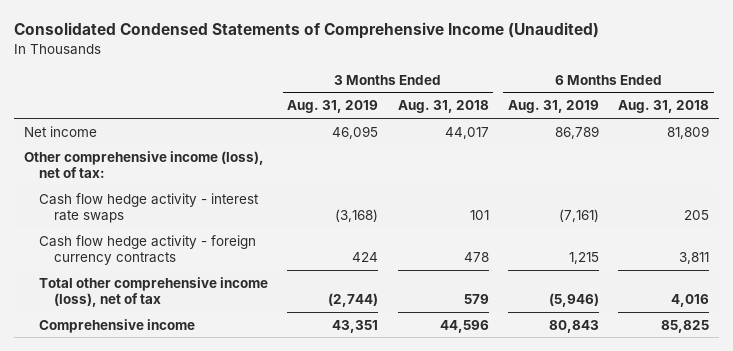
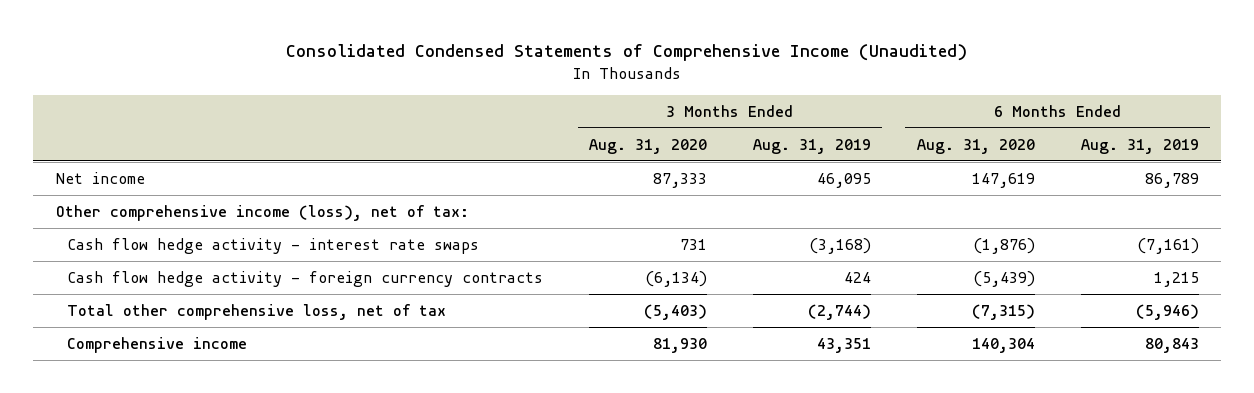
- | 3 Months Ended Aug. 31, 2019 | 3 Months Ended Aug. 31, 2018 | 6 Months Ended Aug. 31, 2019 | 6 Months Ended Aug. 31, 2018
+ | 3 Months Ended Aug. 31, 2020 | 3 Months Ended Aug. 31, 2019 | 6 Months Ended Aug. 31, 2020 | 6 Months Ended Aug. 31, 2019
- Total other comprehensive income (loss), net of tax | (2,744) | 579 | (5,946) | 4,016
+ Total other comprehensive loss, net of tax | (5,403) | (2,744) | (7,315) | (5,946)

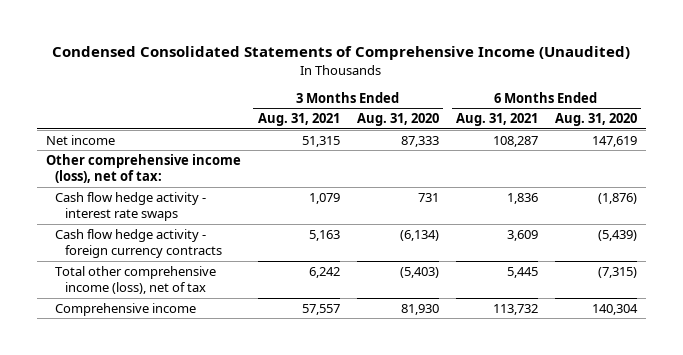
- Consolidated Condensed Statements of Comprehensive Income (Unaudited)
+ Condensed Consolidated Statements of Comprehensive Income (Unaudited)
- | 3 Months Ended Aug. 31, 2020 | 3 Months Ended Aug. 31, 2019 | 6 Months Ended Aug. 31, 2020 | 6 Months Ended Aug. 31, 2019
+ | 3 Months Ended Aug. 31, 2021 | 3 Months Ended Aug. 31, 2020 | 6 Months Ended Aug. 31, 2021 | 6 Months Ended Aug. 31, 2020
- Total other comprehensive loss, net of tax | (5,403) | (2,744) | (7,315) | (5,946)
+ Total other comprehensive income (loss), net of tax | 6,242 | (5,403) | 5,445 | (7,315)

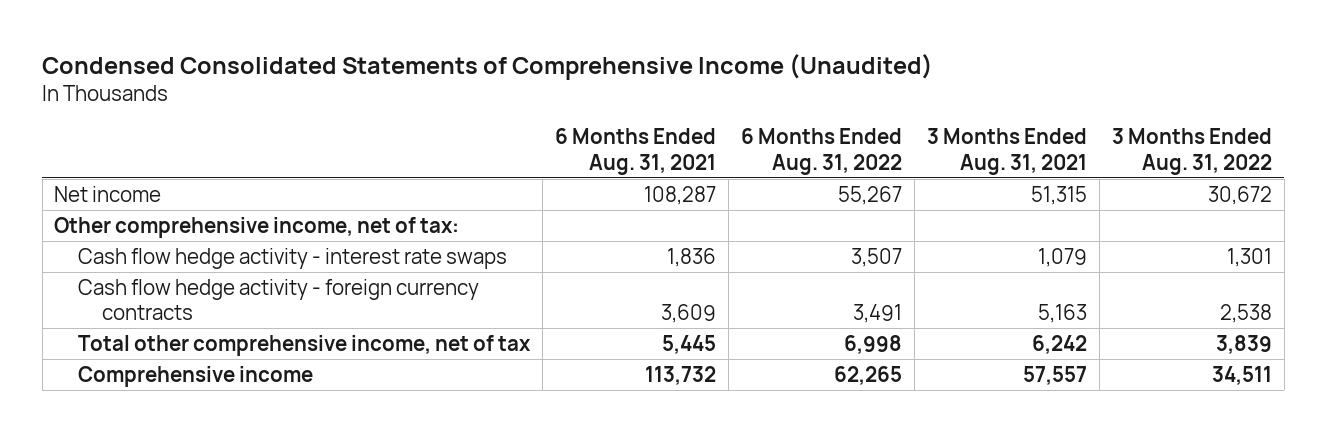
- | 3 Months Ended Aug. 31, 2021 | 3 Months Ended Aug. 31, 2020 | 6 Months Ended Aug. 31, 2021 | 6 Months Ended Aug. 31, 2020
+ | 6 Months Ended Aug. 31, 2021 | 6 Months Ended Aug. 31, 2022 | 3 Months Ended Aug. 31, 2021 | 3 Months Ended Aug. 31, 2022
- Other comprehensive income (loss), net of tax:
+ Other comprehensive income, net of tax:
- Total other comprehensive income (loss), net of tax | 6,242 | (5,403) | 5,445 | (7,315)
+ Total other comprehensive income, net of tax | 5,445 | 6,998 | 6,242 | 3,839

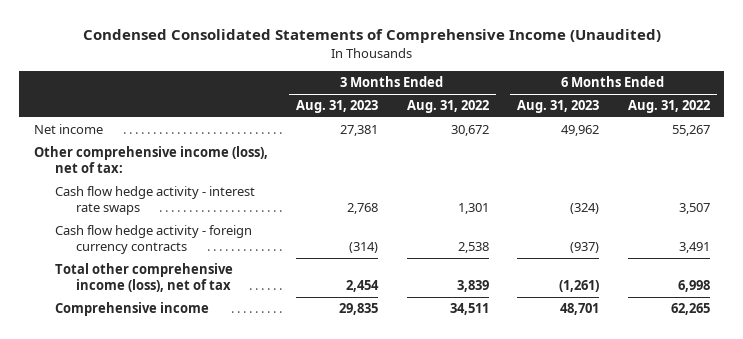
- | 6 Months Ended Aug. 31, 2021 | 6 Months Ended Aug. 31, 2022 | 3 Months Ended Aug. 31, 2021 | 3 Months Ended Aug. 31, 2022
+ | 3 Months Ended Aug. 31, 2023 | 3 Months Ended Aug. 31, 2022 | 6 Months Ended Aug. 31, 2023 | 6 Months Ended Aug. 31, 2022
- Other comprehensive income, net of tax:
+ Other comprehensive income (loss), net of tax:
- Total other comprehensive income, net of tax | 5,445 | 6,998 | 6,242 | 3,839
+ Total other comprehensive income (loss), net of tax | 2,454 | 3,839 | (1,261) | 6,998

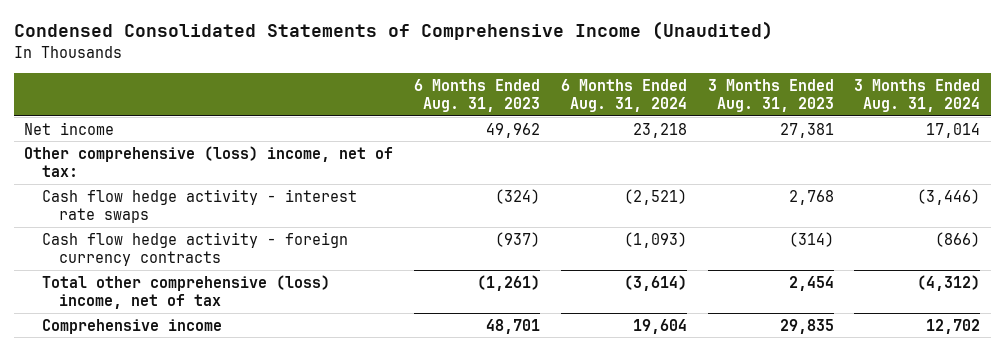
- | 3 Months Ended Aug. 31, 2023 | 3 Months Ended Aug. 31, 2022 | 6 Months Ended Aug. 31, 2023 | 6 Months Ended Aug. 31, 2022
+ | 6 Months Ended Aug. 31, 2023 | 6 Months Ended Aug. 31, 2024 | 3 Months Ended Aug. 31, 2023 | 3 Months Ended Aug. 31, 2024
- Other comprehensive income (loss), net of tax:
+ Other comprehensive (loss) income, net of tax:
- Total other comprehensive income (loss), net of tax | 2,454 | 3,839 | (1,261) | 6,998
+ Total other comprehensive (loss) income, net of tax | (1,261) | (3,614) | 2,454 | (4,312)

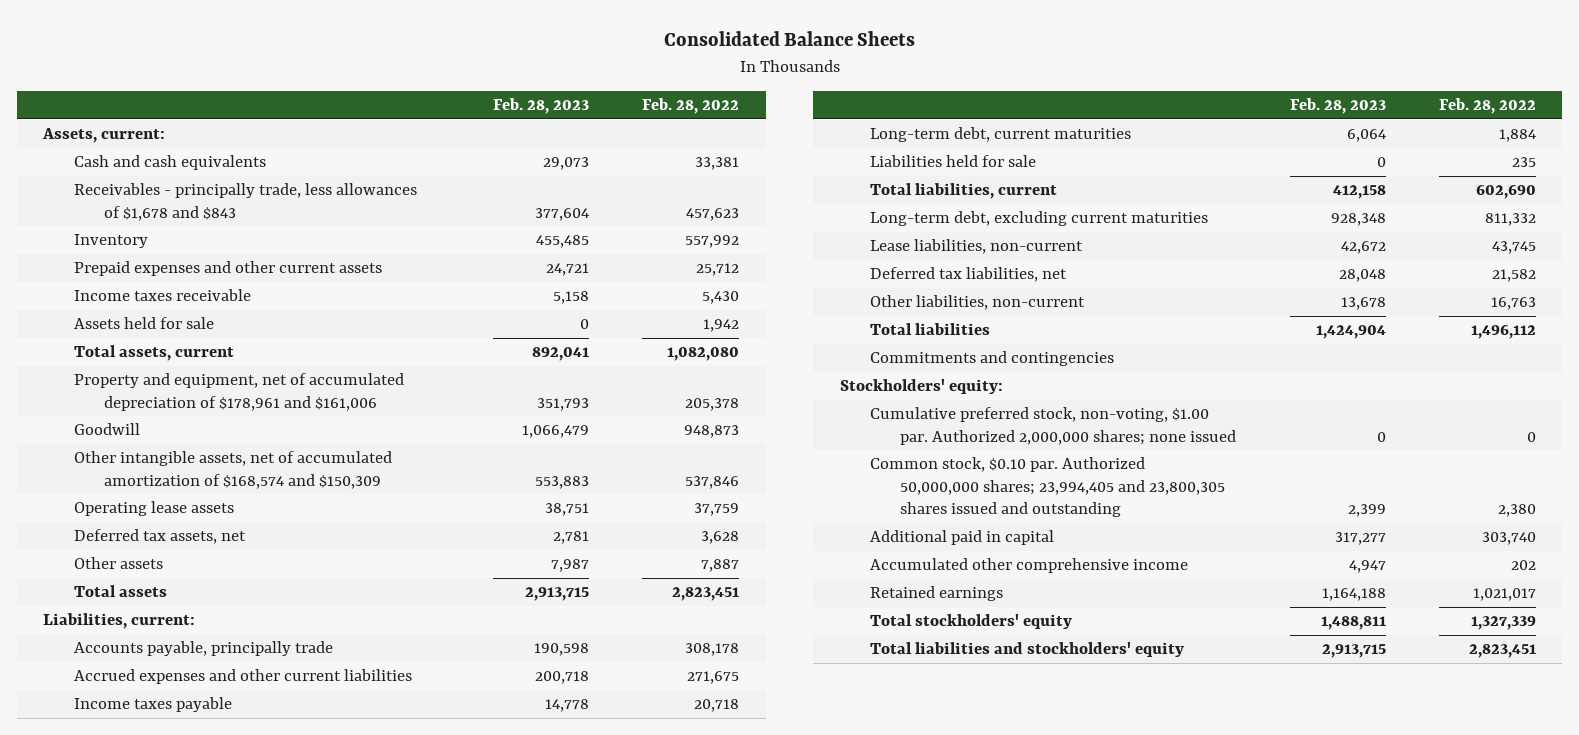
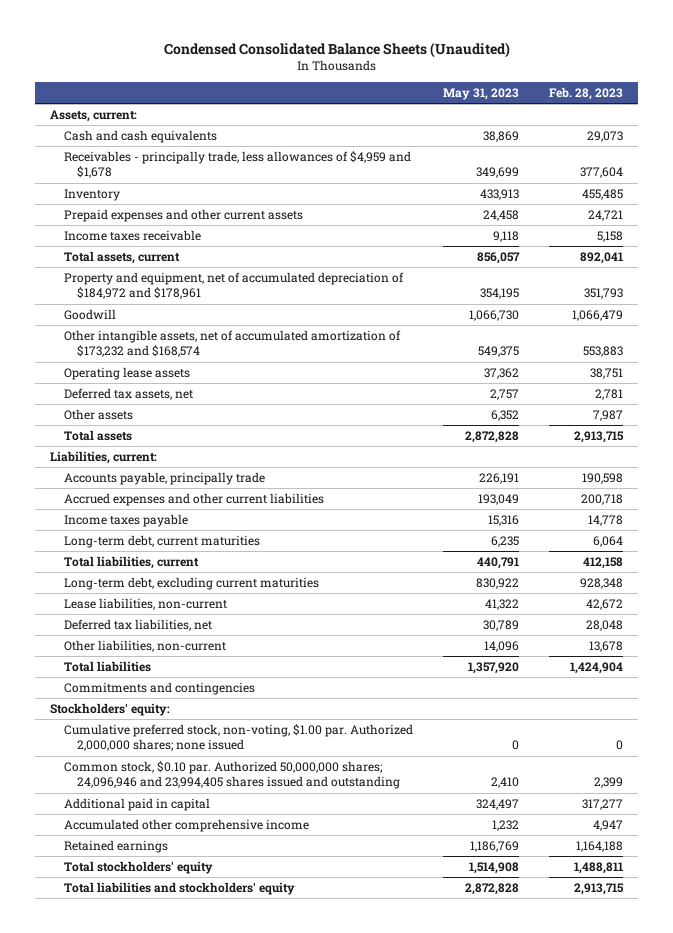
- Consolidated Balance Sheets
+ Condensed Consolidated Balance Sheets (Unaudited)
- | Feb. 28, 2023 | Feb. 28, 2022
+ | May 31, 2023 | Feb. 28, 2023
- Receivables - principally trade, less allowances of $1,678 and $843 | 377,604 | 457,623
+ Receivables - principally trade, less allowances of $4,959 and $1,678 | 349,699 | 377,604
- Assets held for sale | 0 | 1,942
- Property and equipment, net of accumulated depreciation of $178,961 and $161,006 | 351,793 | 205,378
+ Property and equipment, net of accumulated depreciation of $184,972 and $178,961 | 354,195 | 351,793
- Other intangible assets, net of accumulated amortization of $168,574 and $150,309 | 553,883 | 537,846
+ Other intangible assets, net of accumulated amortization of $173,232 and $168,574 | 549,375 | 553,883
- Liabilities held for sale | 0 | 235
- Common stock, $0.10 par. Authorized 50,000,000 shares; 23,994,405 and 23,800,305 shares issued and outstanding | 2,399 | 2,380
+ Common stock, $0.10 par. Authorized 50,000,000 shares; 24,096,946 and 23,994,405 shares issued and outstanding | 2,410 | 2,399

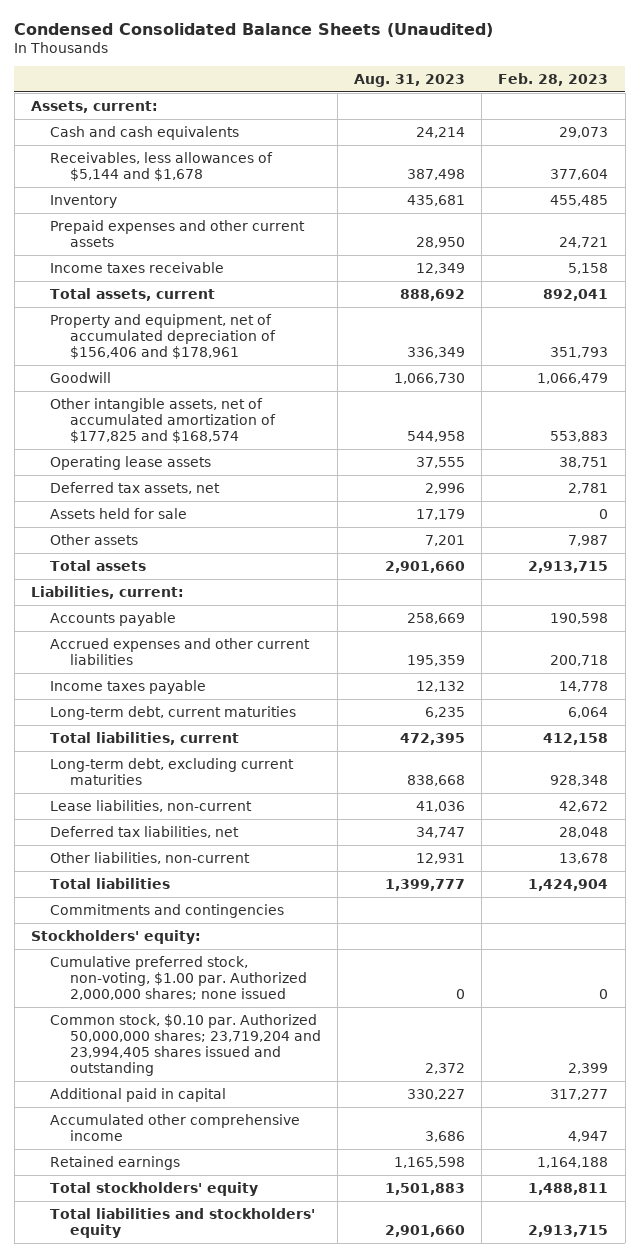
- | May 31, 2023 | Feb. 28, 2023
+ | Aug. 31, 2023 | Feb. 28, 2023
- Receivables - principally trade, less allowances of $4,959 and $1,678 | 349,699 | 377,604
+ Receivables, less allowances of $5,144 and $1,678 | 387,498 | 377,604
- Property and equipment, net of accumulated depreciation of $184,972 and $178,961 | 354,195 | 351,793
+ Property and equipment, net of accumulated depreciation of $156,406 and $178,961 | 336,349 | 351,793
- Other intangible assets, net of accumulated amortization of $173,232 and $168,574 | 549,375 | 553,883
+ Other intangible assets, net of accumulated amortization of $177,825 and $168,574 | 544,958 | 553,883
+ Assets held for sale | 17,179 | 0
- Accounts payable, principally trade | 226,191 | 190,598
+ Accounts payable | 258,669 | 190,598
- Common stock, $0.10 par. Authorized 50,000,000 shares; 24,096,946 and 23,994,405 shares issued and outstanding | 2,410 | 2,399
+ Common stock, $0.10 par. Authorized 50,000,000 shares; 23,719,204 and 23,994,405 shares issued and outstanding | 2,372 | 2,399

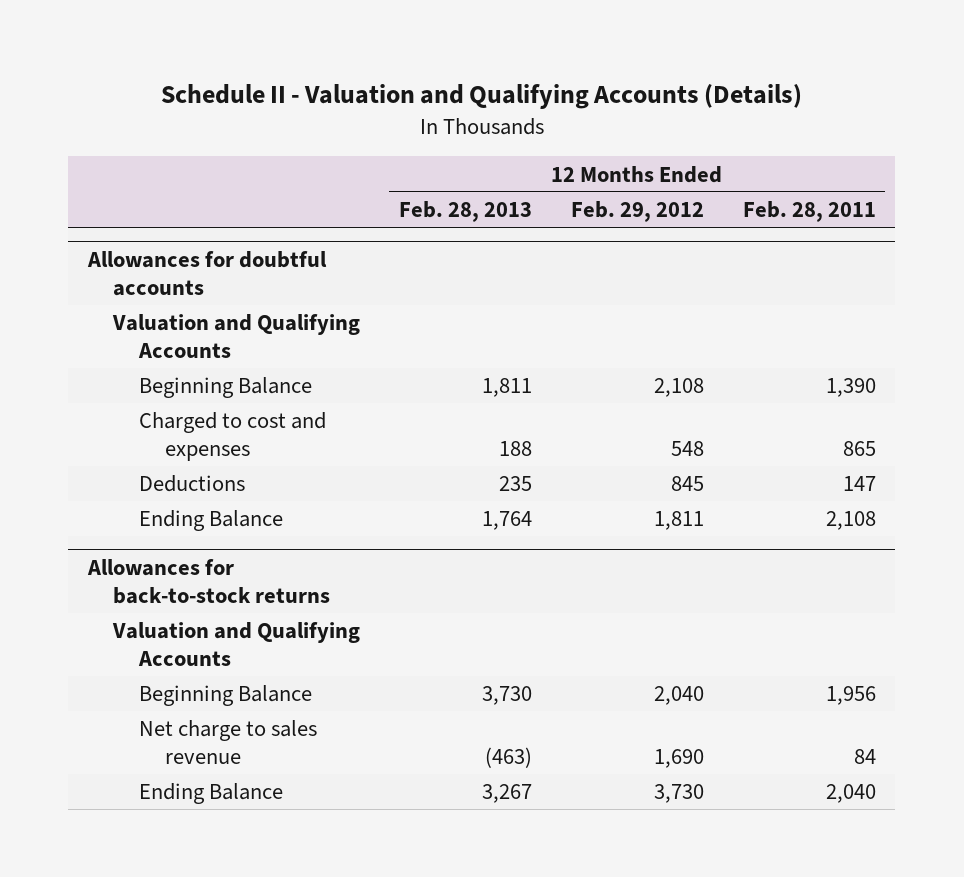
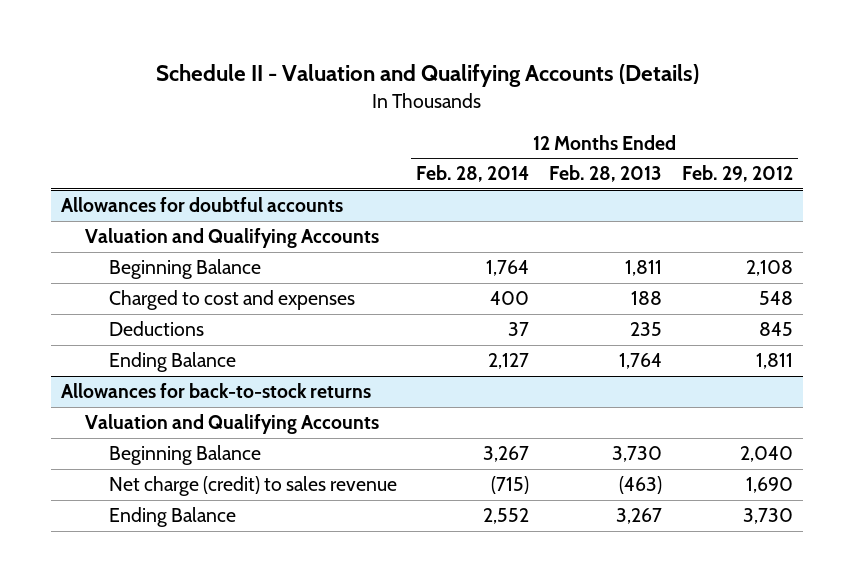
- | 12 Months Ended Feb. 28, 2013 | 12 Months Ended Feb. 29, 2012 | 12 Months Ended Feb. 28, 2011
+ | 12 Months Ended Feb. 28, 2014 | 12 Months Ended Feb. 28, 2013 | 12 Months Ended Feb. 29, 2012
@ Allowances for back-to-stock returns
- Net charge to sales revenue | (463) | 1,690 | 84
+ Net charge (credit) to sales revenue | (715) | (463) | 1,690

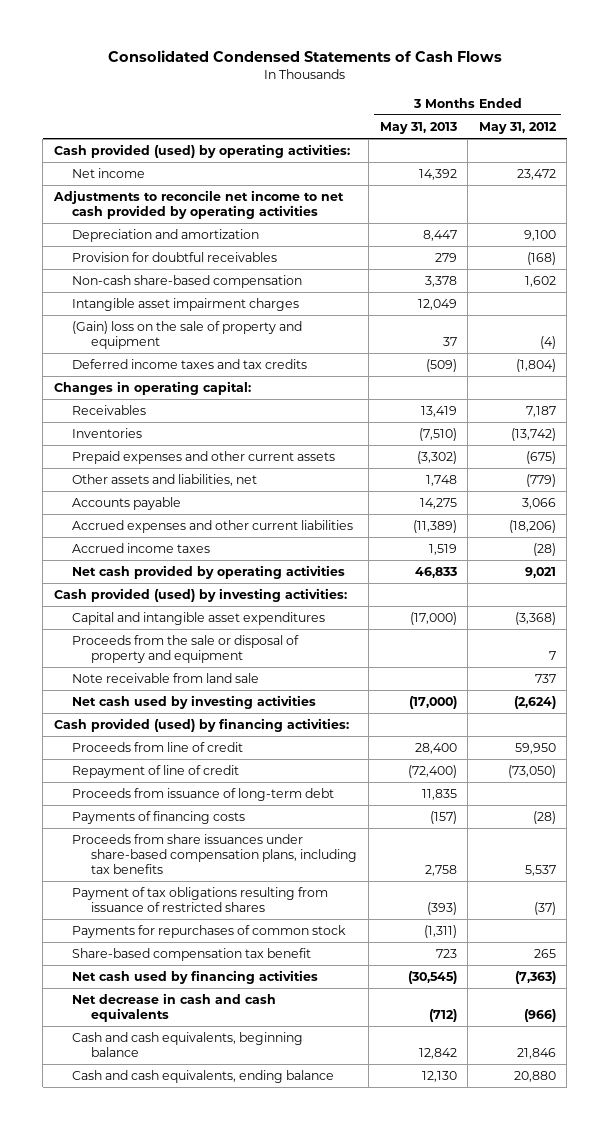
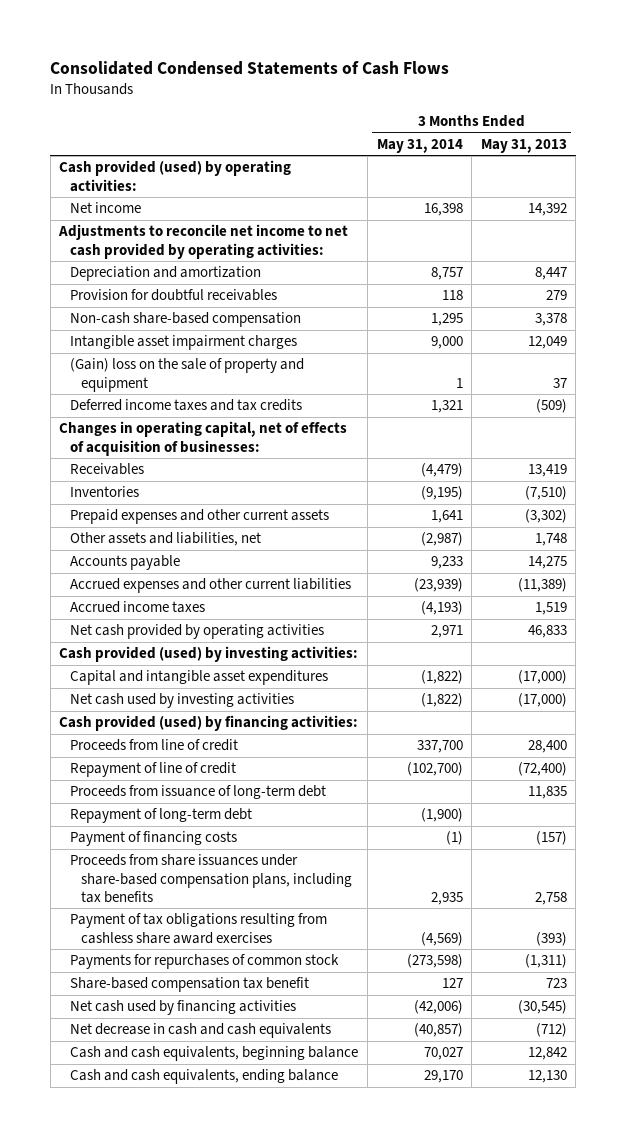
- | 3 Months Ended May 31, 2013 | 3 Months Ended May 31, 2012
+ | 3 Months Ended May 31, 2014 | 3 Months Ended May 31, 2013
- Adjustments to reconcile net income to net cash provided by operating activities
+ Adjustments to reconcile net income to net cash provided by operating activities:
- Changes in operating capital:
+ Changes in operating capital, net of effects of acquisition of businesses:
- Proceeds from the sale or disposal of property and equipment | | 7
- Note receivable from land sale | | 737
- Payments of financing costs | (157) | (28)
+ Repayment of long-term debt | (1,900) |
+ Payment of financing costs | (1) | (157)
- Payment of tax obligations resulting from issuance of restricted shares | (393) | (37)
+ Payment of tax obligations resulting from cashless share award exercises | (4,569) | (393)

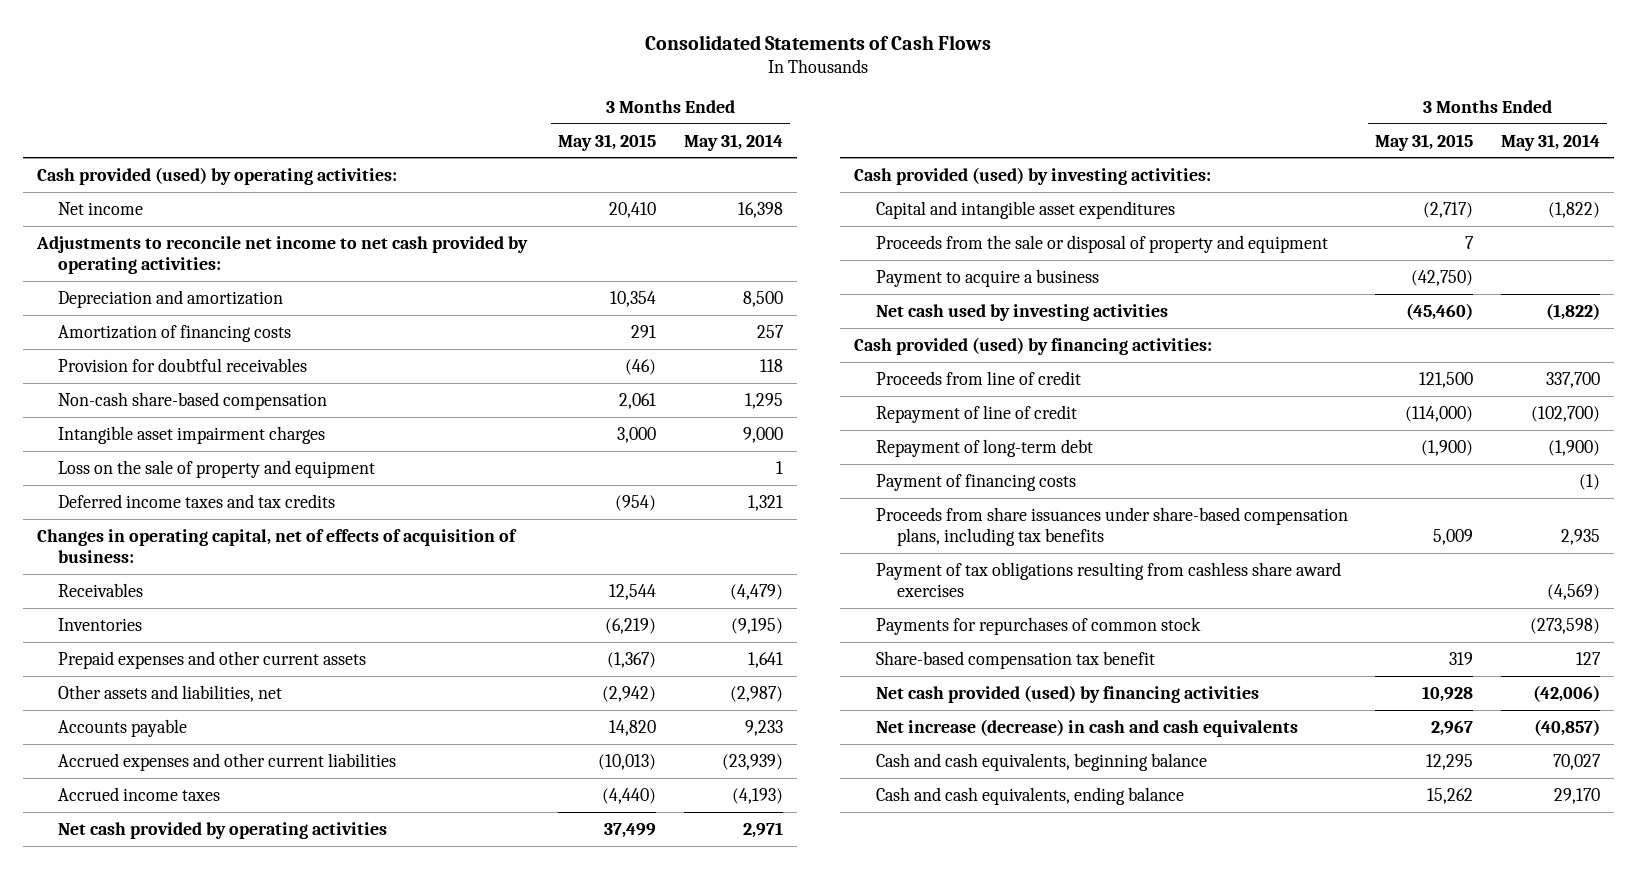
- Consolidated Condensed Statements of Cash Flows
+ Consolidated Statements of Cash Flows
- | 3 Months Ended May 31, 2014 | 3 Months Ended May 31, 2013
+ | 3 Months Ended May 31, 2015 | 3 Months Ended May 31, 2014
- Depreciation and amortization | 8,757 | 8,447
+ Depreciation and amortization | 10,354 | 8,500
+ Amortization of financing costs | 291 | 257
- (Gain) loss on the sale of property and equipment | 1 | 37
+ Loss on the sale of property and equipment | | 1
- Changes in operating capital, net of effects of acquisition of businesses:
+ Changes in operating capital, net of effects of acquisition of business:
+ Proceeds from the sale or disposal of property and equipment | 7 |
+ Payment to acquire a business | (42,750) |
- Proceeds from issuance of long-term debt | | 11,835
- Net cash used by financing activities | (42,006) | (30,545)
- Net decrease in cash and cash equivalents | (40,857) | (712)
+ Net cash provided (used) by financing activities | 10,928 | (42,006)
+ Net increase (decrease) in cash and cash equivalents | 2,967 | (40,857)

